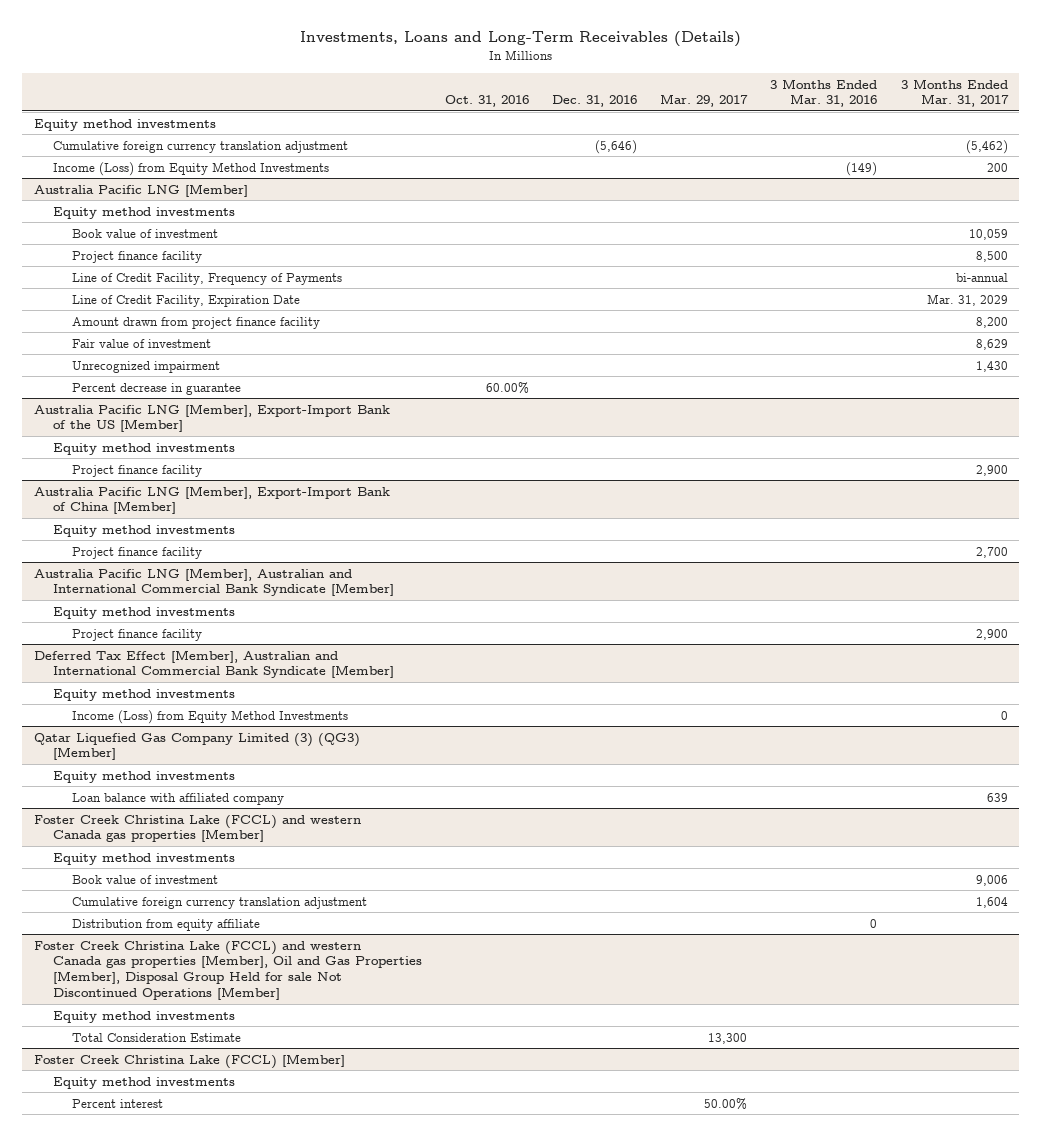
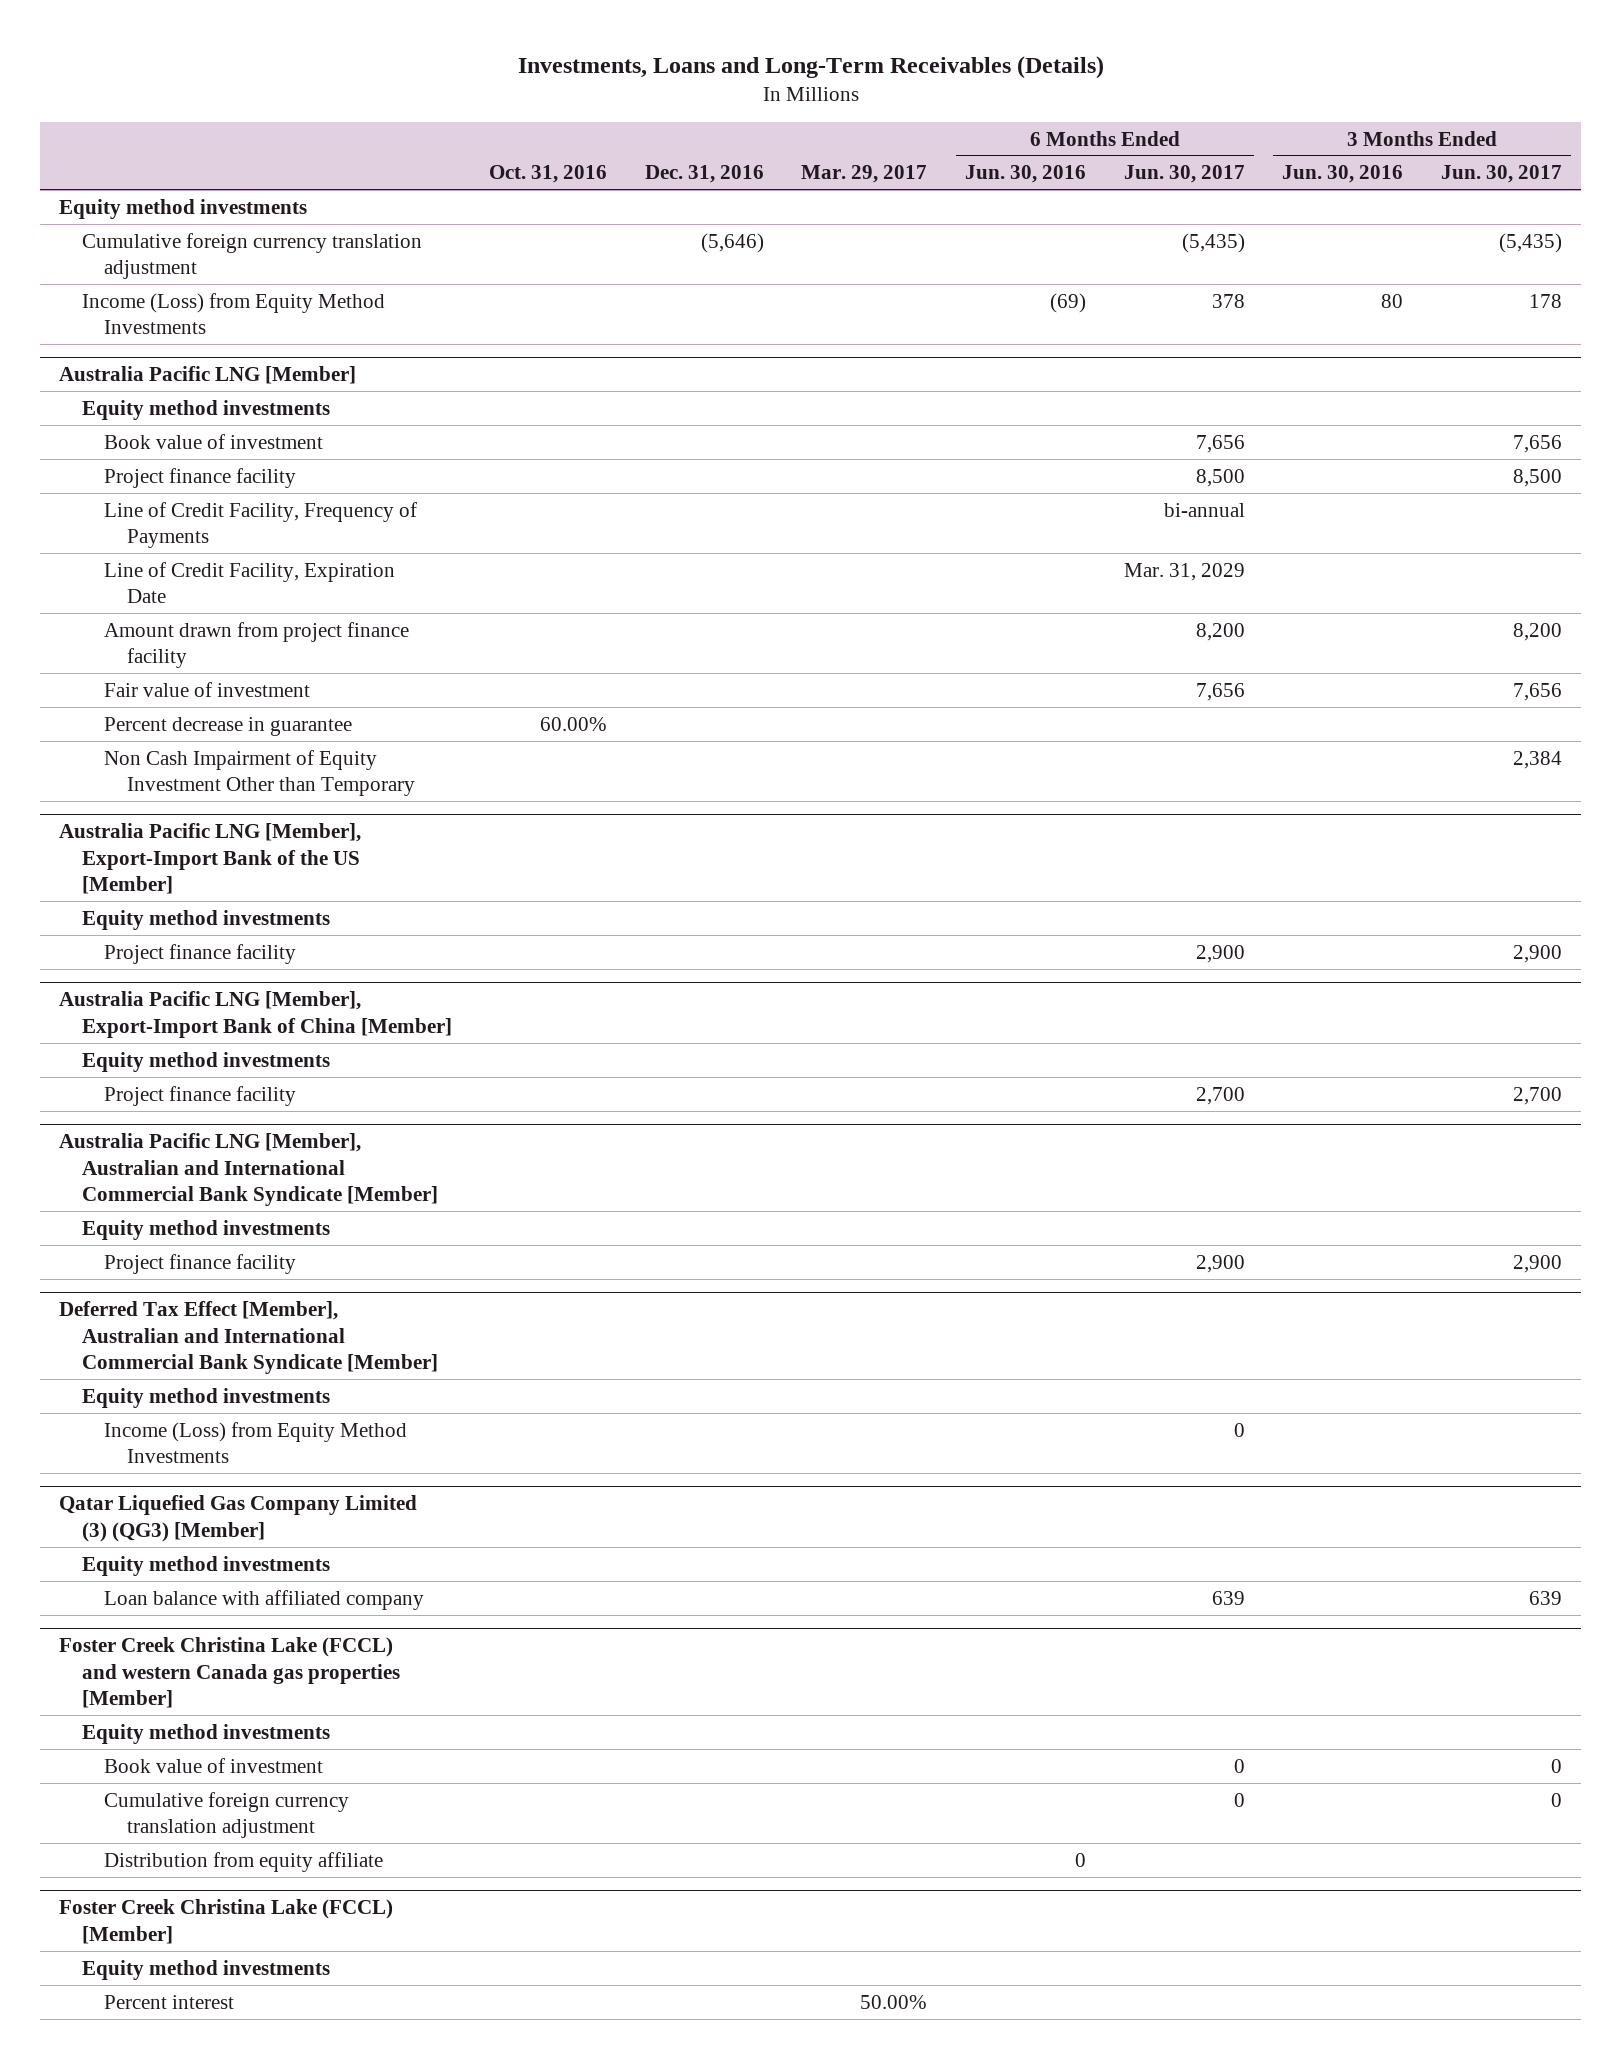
- | Oct. 31, 2016 | Dec. 31, 2016 | Mar. 29, 2017 | 3 Months Ended Mar. 31, 2016 | 3 Months Ended Mar. 31, 2017
+ | Oct. 31, 2016 | Dec. 31, 2016 | Mar. 29, 2017 | 6 Months Ended Jun. 30, 2016 | 6 Months Ended Jun. 30, 2017 | 3 Months Ended Jun. 30, 2016 | 3 Months Ended Jun. 30, 2017
@ Australia Pacific LNG [Member]
- Unrecognized impairment | | | | | 1,430
+ Non Cash Impairment of Equity Investment Other than Temporary | | | | | | | 2,384
- Foster Creek Christina Lake (FCCL) and western Canada gas properties [Member], Oil and Gas Properties [Member], Disposal Group Held for sale Not Discontinued Operations [Member]
- Equity method investments
- Total Consideration Estimate | | | 13,300 | |

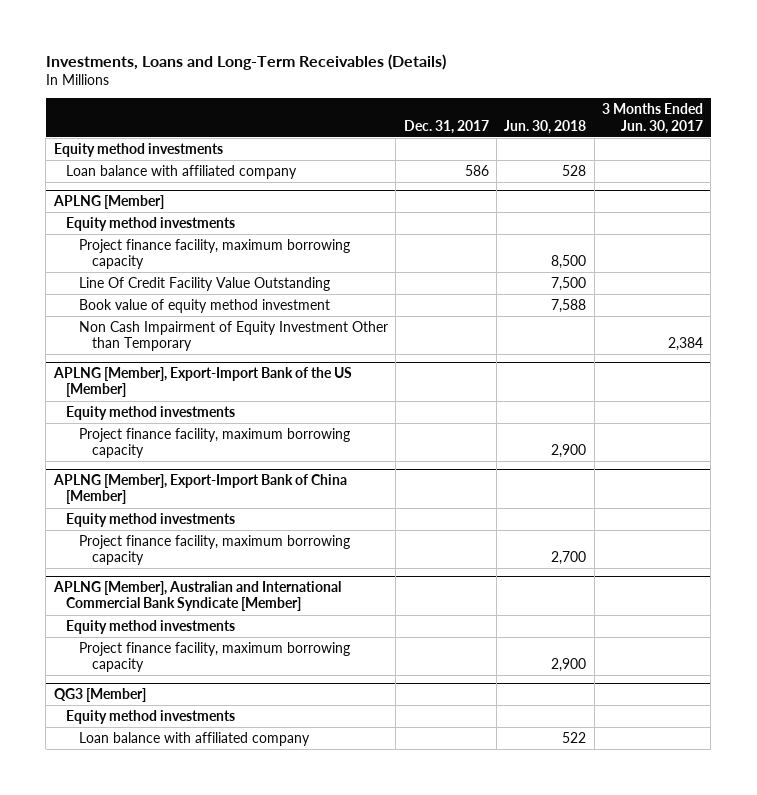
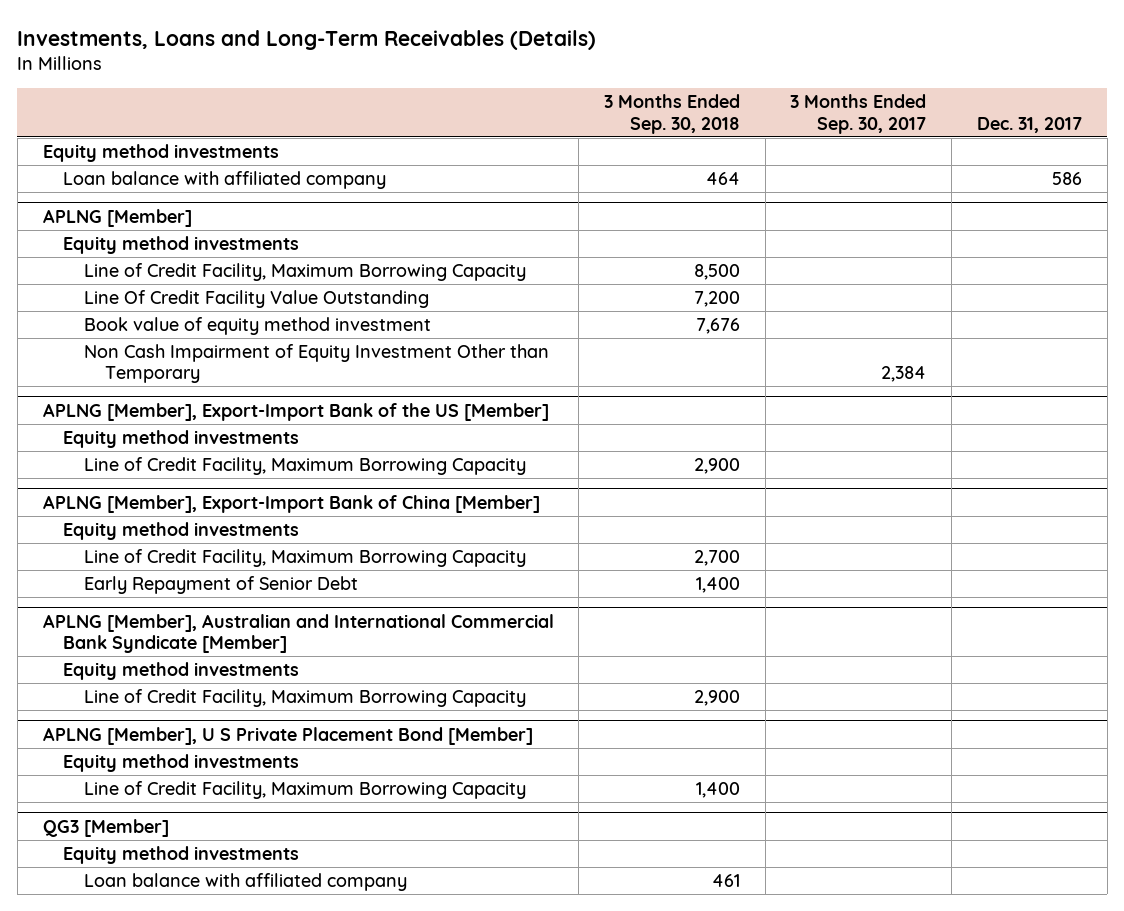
- | Dec. 31, 2017 | Jun. 30, 2018 | 3 Months Ended Jun. 30, 2017
+ | 3 Months Ended Sep. 30, 2018 | 3 Months Ended Sep. 30, 2017 | Dec. 31, 2017
@ APLNG [Member]
- Project finance facility, maximum borrowing capacity | | 8,500 |
+ Line of Credit Facility, Maximum Borrowing Capacity | 8,500 | |
@ APLNG [Member], Export-Import Bank of the US [Member]
- Project finance facility, maximum borrowing capacity | | 2,900 |
+ Line of Credit Facility, Maximum Borrowing Capacity | 2,900 | |
@ APLNG [Member], Export-Import Bank of China [Member]
- Project finance facility, maximum borrowing capacity | | 2,700 |
+ Line of Credit Facility, Maximum Borrowing Capacity | 2,700 | |
+ Early Repayment of Senior Debt | 1,400 | |
@ APLNG [Member], Australian and International Commercial Bank Syndicate [Member]
- Project finance facility, maximum borrowing capacity | | 2,900 |
+ Line of Credit Facility, Maximum Borrowing Capacity | 2,900 | |
+ APLNG [Member], U S Private Placement Bond [Member]
+ Equity method investments
+ Line of Credit Facility, Maximum Borrowing Capacity | 1,400 | |

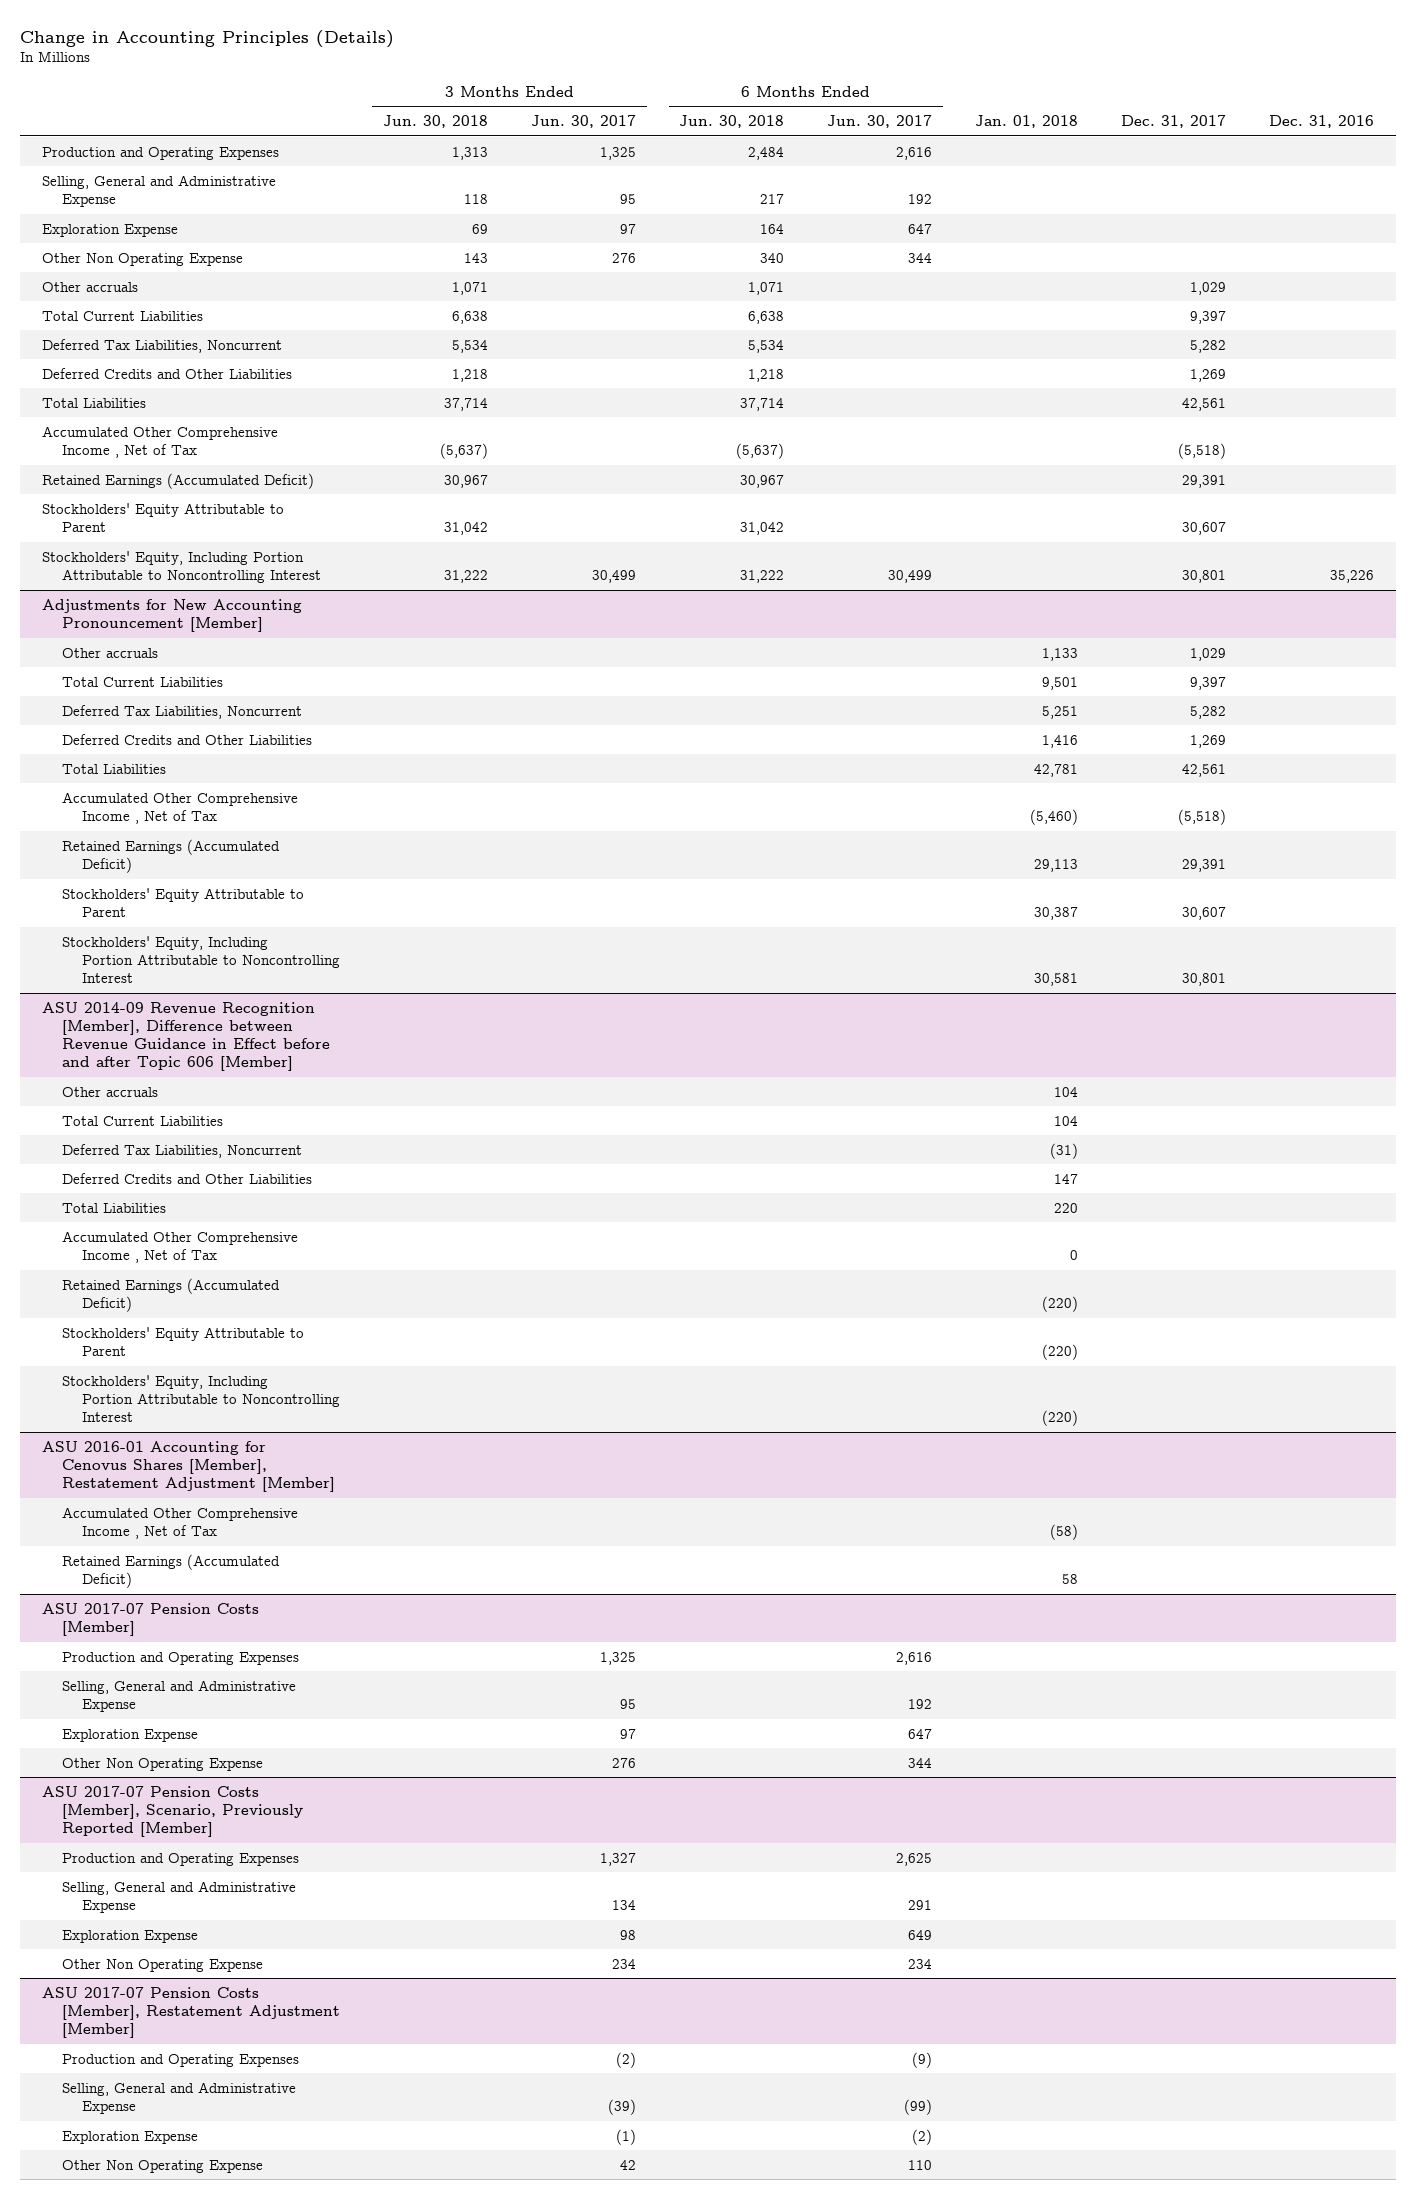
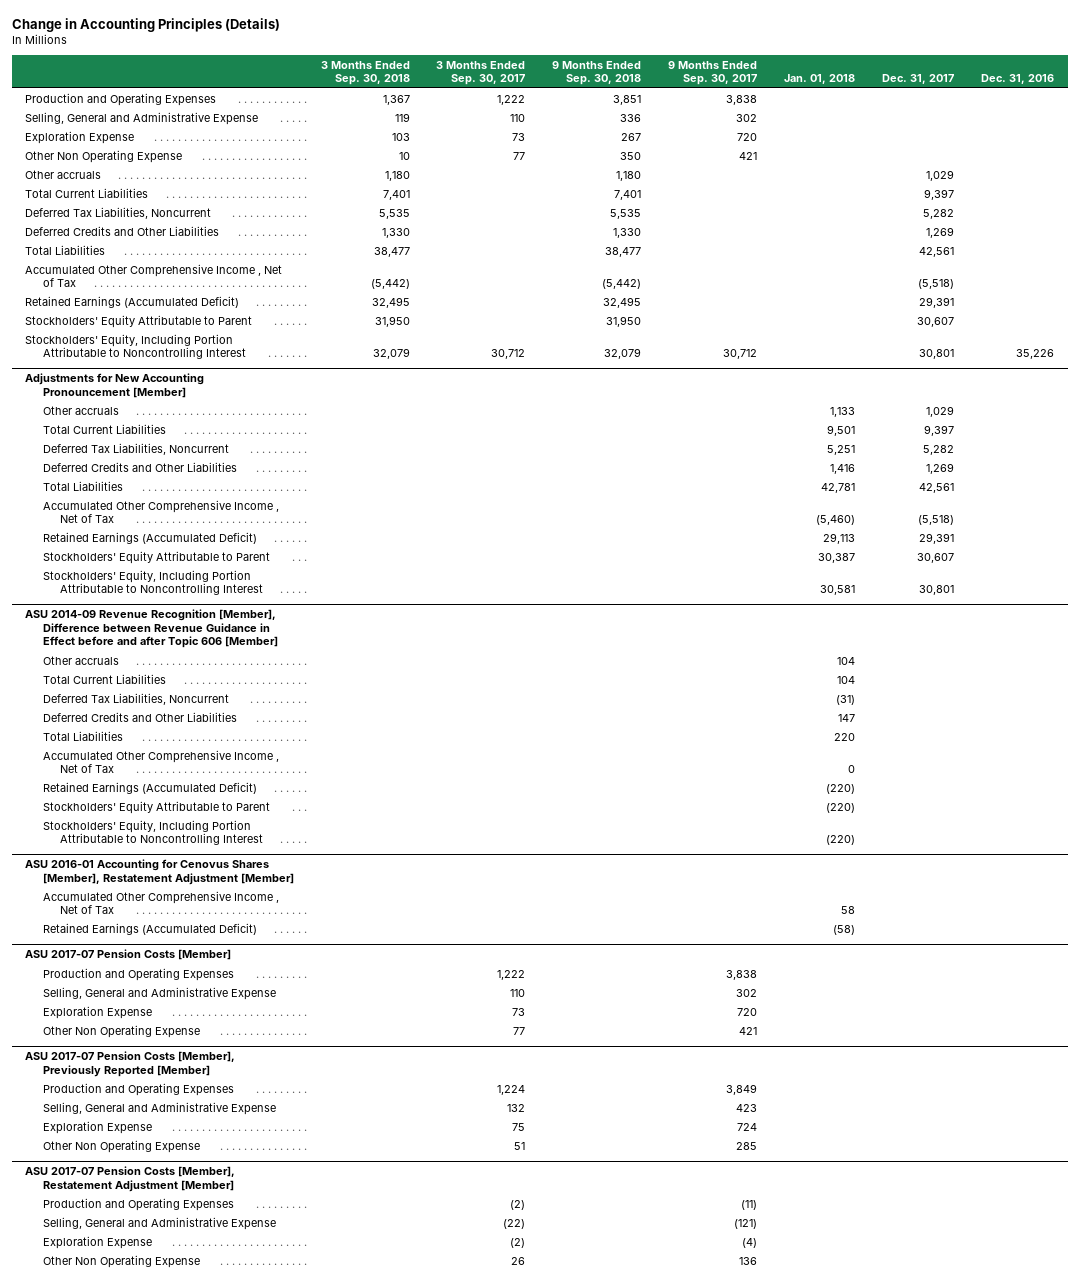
- | 3 Months Ended Jun. 30, 2018 | 3 Months Ended Jun. 30, 2017 | 6 Months Ended Jun. 30, 2018 | 6 Months Ended Jun. 30, 2017 | Jan. 01, 2018 | Dec. 31, 2017 | Dec. 31, 2016
+ | 3 Months Ended Sep. 30, 2018 | 3 Months Ended Sep. 30, 2017 | 9 Months Ended Sep. 30, 2018 | 9 Months Ended Sep. 30, 2017 | Jan. 01, 2018 | Dec. 31, 2017 | Dec. 31, 2016
@ ASU 2016-01 Accounting for Cenovus Shares [Member], Restatement Adjustment [Member]
- Accumulated Other Comprehensive Income , Net of Tax | | | | | (58) | |
- Retained Earnings (Accumulated Deficit) | | | | | 58 | |
+ Accumulated Other Comprehensive Income , Net of Tax | | | | | 58 | |
+ Retained Earnings (Accumulated Deficit) | | | | | (58) | |
- ASU 2017-07 Pension Costs [Member], Scenario, Previously Reported [Member]
+ ASU 2017-07 Pension Costs [Member], Previously Reported [Member]

